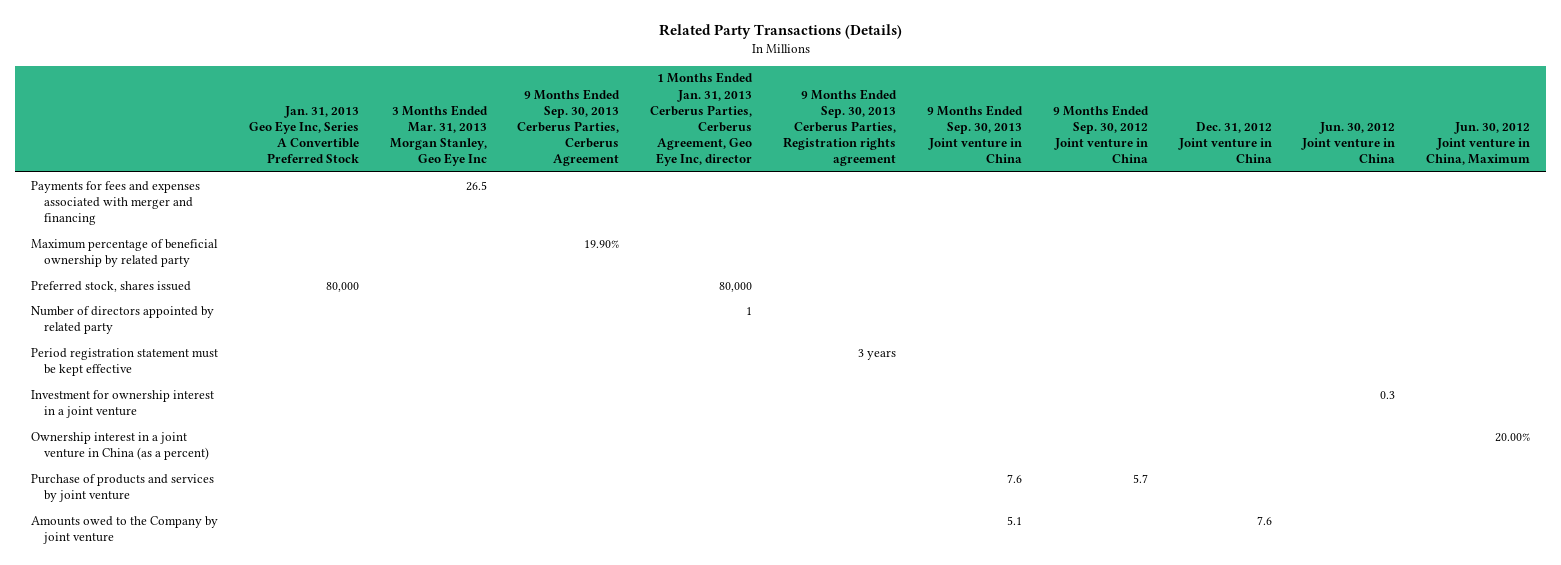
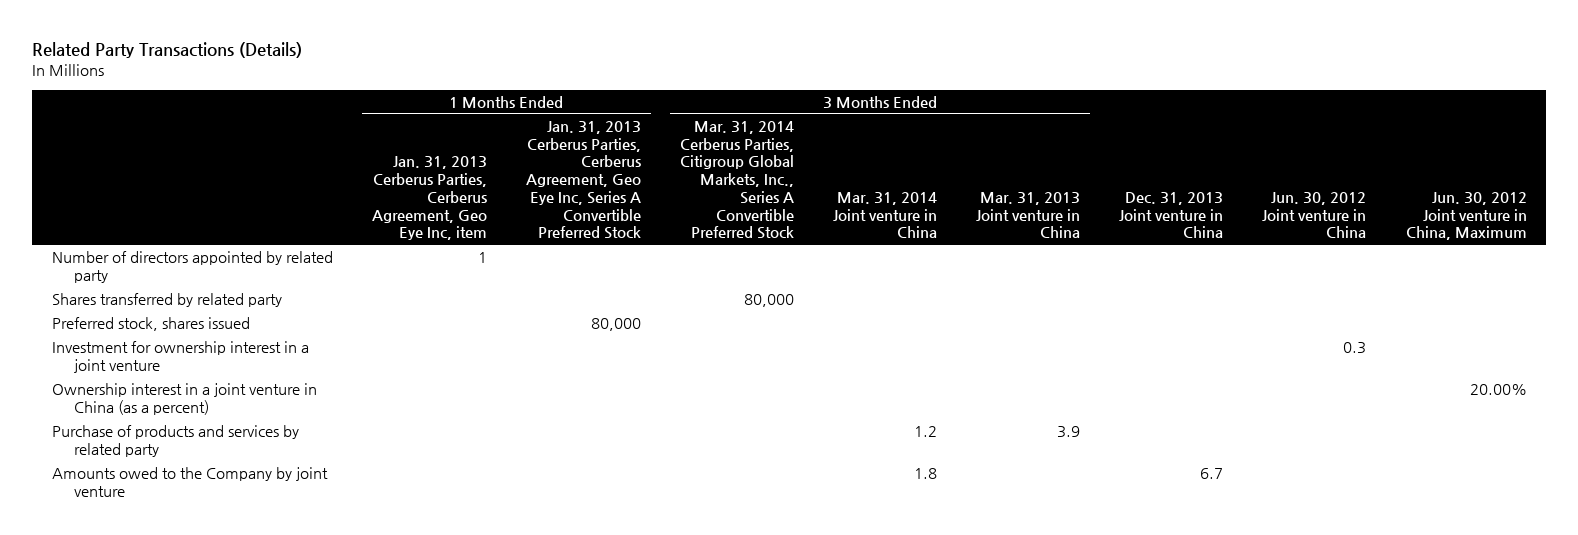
- | Jan. 31, 2013 Geo Eye Inc, Series A Convertible Preferred Stock | 3 Months Ended Mar. 31, 2013 Morgan Stanley, Geo Eye Inc | 9 Months Ended Sep. 30, 2013 Cerberus Parties, Cerberus Agreement | 1 Months Ended Jan. 31, 2013 Cerberus Parties, Cerberus Agreement, Geo Eye Inc, director | 9 Months Ended Sep. 30, 2013 Cerberus Parties, Registration rights agreement | 9 Months Ended Sep. 30, 2013 Joint venture in China | 9 Months Ended Sep. 30, 2012 Joint venture in China | Dec. 31, 2012 Joint venture in China | Jun. 30, 2012 Joint venture in China | Jun. 30, 2012 Joint venture in China, Maximum
+ | 1 Months Ended Jan. 31, 2013 Cerberus Parties, Cerberus Agreement, Geo Eye Inc, item | 1 Months Ended Jan. 31, 2013 Cerberus Parties, Cerberus Agreement, Geo Eye Inc, Series A Convertible Preferred Stock | 3 Months Ended Mar. 31, 2014 Cerberus Parties, Citigroup Global Markets, Inc., Series A Convertible Preferred Stock | 3 Months Ended Mar. 31, 2014 Joint venture in China | 3 Months Ended Mar. 31, 2013 Joint venture in China | Dec. 31, 2013 Joint venture in China | Jun. 30, 2012 Joint venture in China | Jun. 30, 2012 Joint venture in China, Maximum
- Payments for fees and expenses associated with merger and financing | | 26.5 | | | | | | | |
- Maximum percentage of beneficial ownership by related party | | | 19.90% | | | | | | |
- Period registration statement must be kept effective | | | | | 3 years | | | | |
+ Shares transferred by related party | | | 80,000 | | | | |
moved down: Preferred stock, shares issued | | 80,000 | | | | | |
- Purchase of products and services by joint venture | | | | | | 7.6 | 5.7 | | |
+ Purchase of products and services by related party | | | | 1.2 | 3.9 | | |

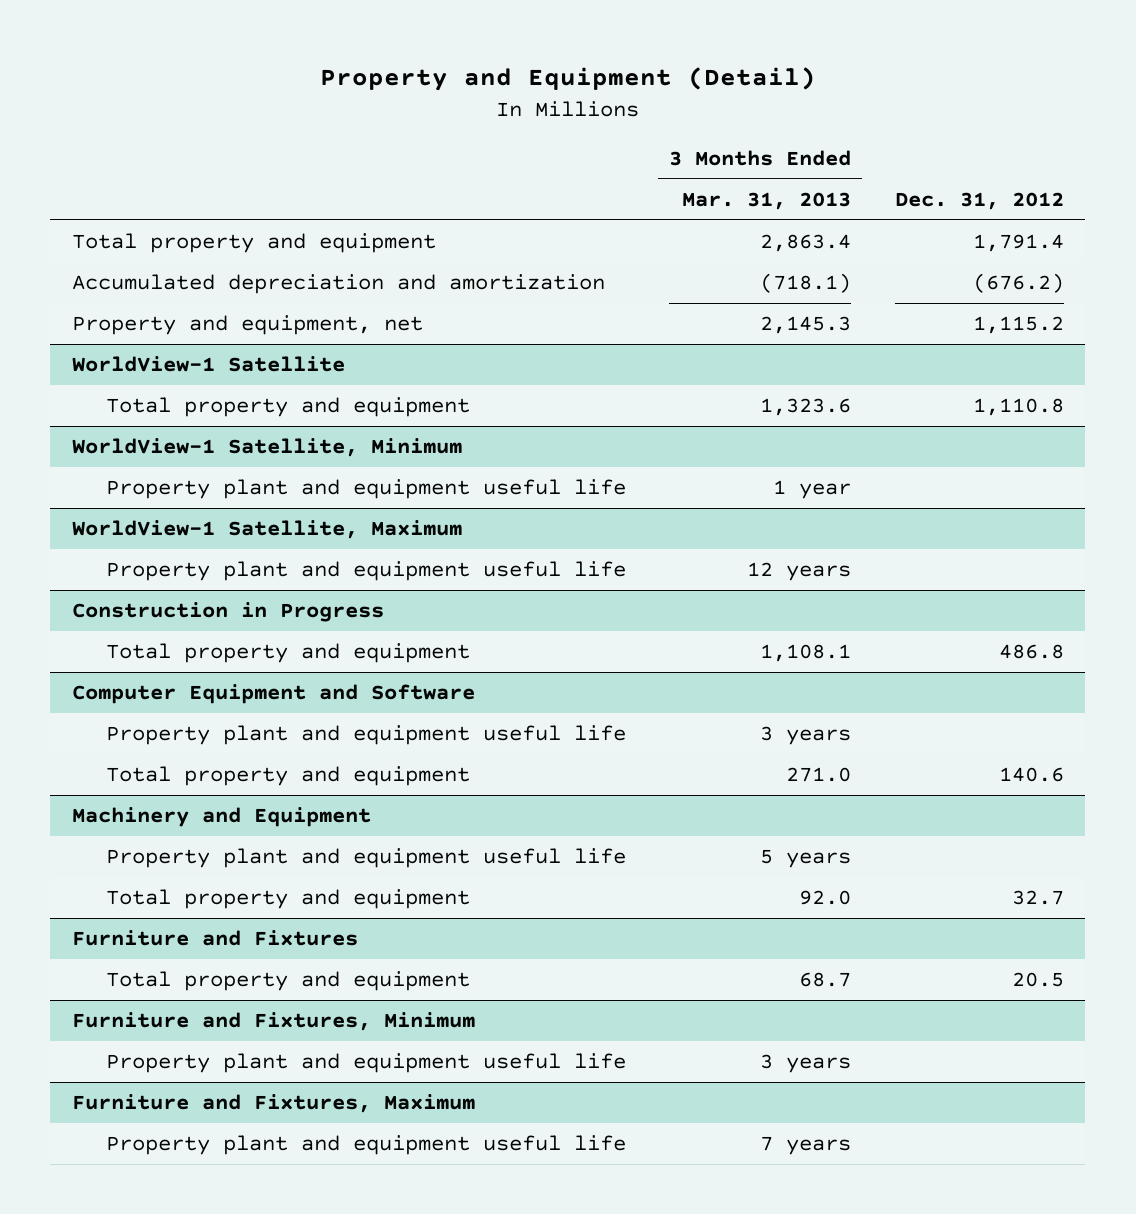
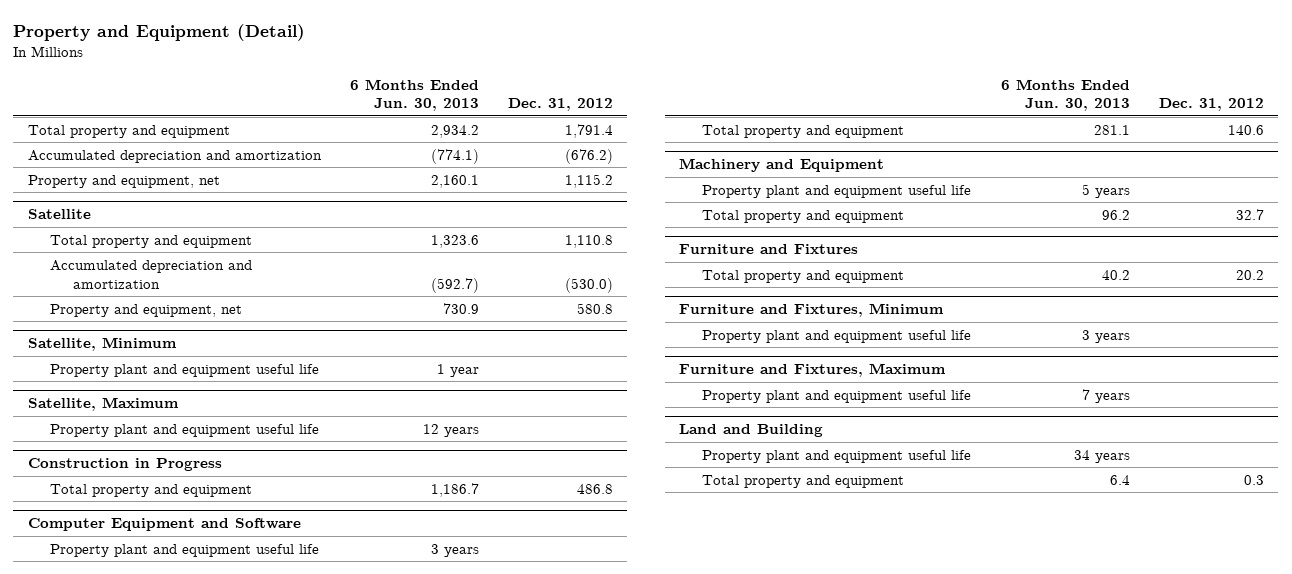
- | 3 Months Ended Mar. 31, 2013 | Dec. 31, 2012
+ | 6 Months Ended Jun. 30, 2013 | Dec. 31, 2012
- WorldView-1 Satellite
+ Satellite
- WorldView-1 Satellite, Minimum
+ Accumulated depreciation and amortization | (592.7) | (530.0)
+ Property and equipment, net | 730.9 | 580.8
+ Satellite, Minimum
- WorldView-1 Satellite, Maximum
+ Satellite, Maximum
@ Furniture and Fixtures
- Total property and equipment | 68.7 | 20.5
+ Total property and equipment | 40.2 | 20.2
+ Land and Building
+ Property plant and equipment useful life | 34 years |
+ Total property and equipment | 6.4 | 0.3

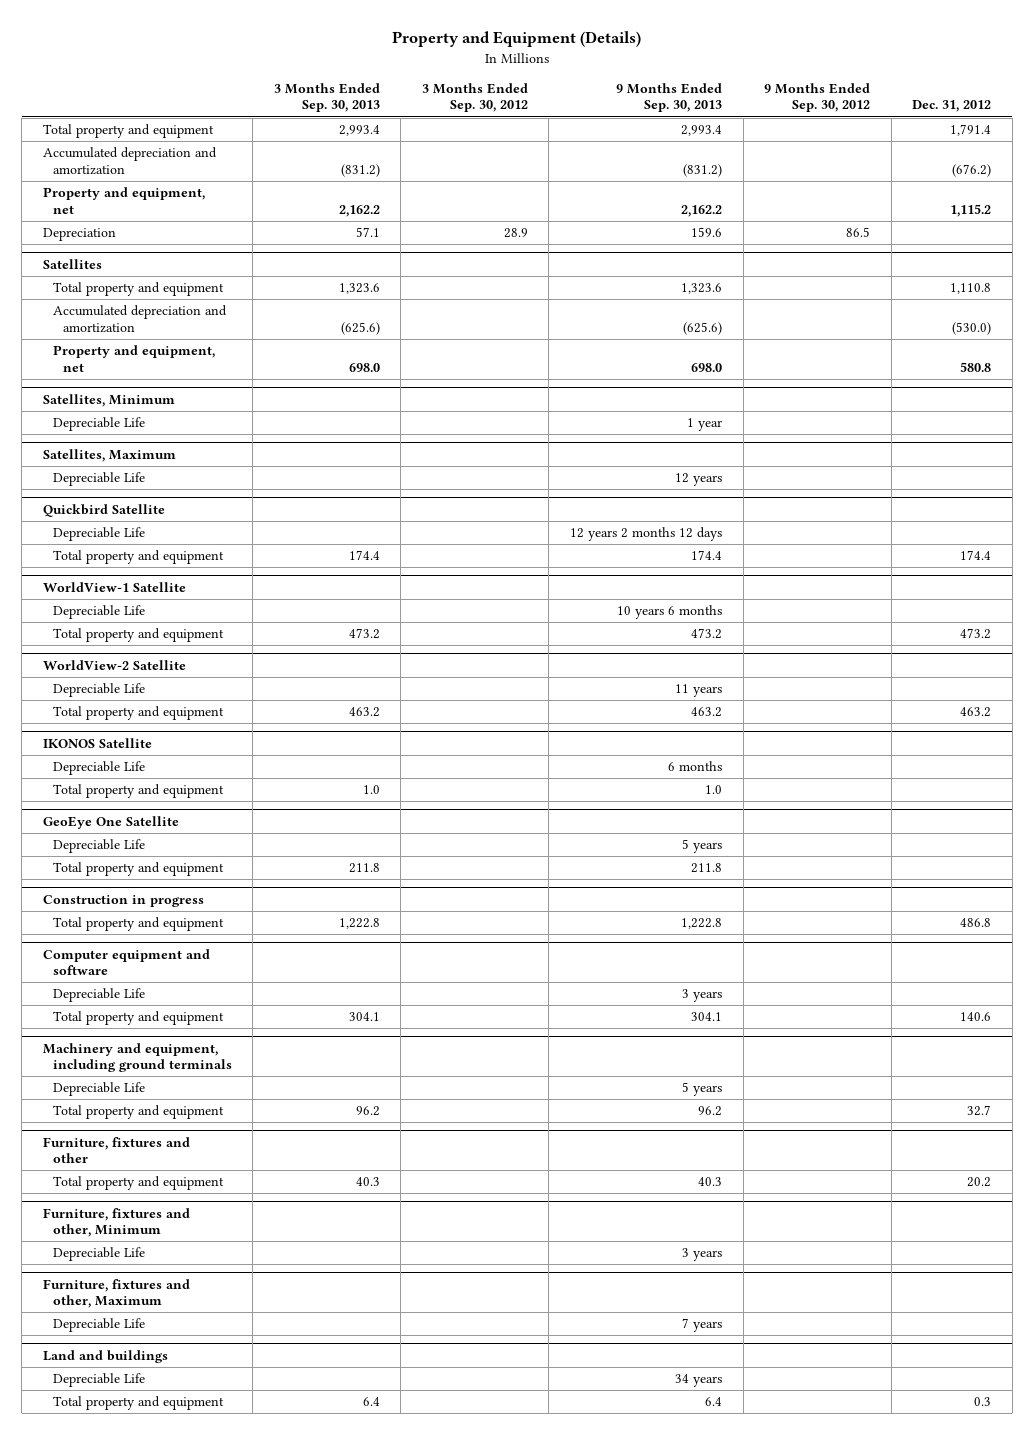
- Property and Equipment (Detail)
+ Property and Equipment (Details)
- | 6 Months Ended Jun. 30, 2013 | Dec. 31, 2012
+ | 3 Months Ended Sep. 30, 2013 | 3 Months Ended Sep. 30, 2012 | 9 Months Ended Sep. 30, 2013 | 9 Months Ended Sep. 30, 2012 | Dec. 31, 2012
- Satellite
+ Depreciation | 57.1 | 28.9 | 159.6 | 86.5 |
+ Satellites
- Satellite, Minimum
- Property plant and equipment useful life | 1 year |
- Satellite, Maximum
- Property plant and equipment useful life | 12 years |
- Construction in Progress
+ Satellites, Minimum
+ Depreciable Life | | | 1 year | |
+ Satellites, Maximum
+ Depreciable Life | | | 12 years | |
+ Quickbird Satellite
+ Depreciable Life | | | 12 years 2 months 12 days | |
+ Total property and equipment | 174.4 | | 174.4 | | 174.4
+ WorldView-1 Satellite
+ Depreciable Life | | | 10 years 6 months | |
+ Total property and equipment | 473.2 | | 473.2 | | 473.2
+ WorldView-2 Satellite
+ Depreciable Life | | | 11 years | |
+ Total property and equipment | 463.2 | | 463.2 | | 463.2
+ IKONOS Satellite
+ Depreciable Life | | | 6 months | |
+ Total property and equipment | 1.0 | | 1.0 | |
+ GeoEye One Satellite
+ Depreciable Life | | | 5 years | |
+ Total property and equipment | 211.8 | | 211.8 | |
+ Construction in progress
- Computer Equipment and Software
- Property plant and equipment useful life | 3 years |
+ Computer equipment and software
+ Depreciable Life | | | 3 years | |
- Machinery and Equipment
- Property plant and equipment useful life | 5 years |
+ Machinery and equipment, including ground terminals
+ Depreciable Life | | | 5 years | |
- Furniture and Fixtures
+ Furniture, fixtures and other
- Furniture and Fixtures, Minimum
- Property plant and equipment useful life | 3 years |
- Furniture and Fixtures, Maximum
- Property plant and equipment useful life | 7 years |
- Land and Building
- Property plant and equipment useful life | 34 years |
+ Furniture, fixtures and other, Minimum
+ Depreciable Life | | | 3 years | |
+ Furniture, fixtures and other, Maximum
+ Depreciable Life | | | 7 years | |
+ Land and buildings
+ Depreciable Life | | | 34 years | |

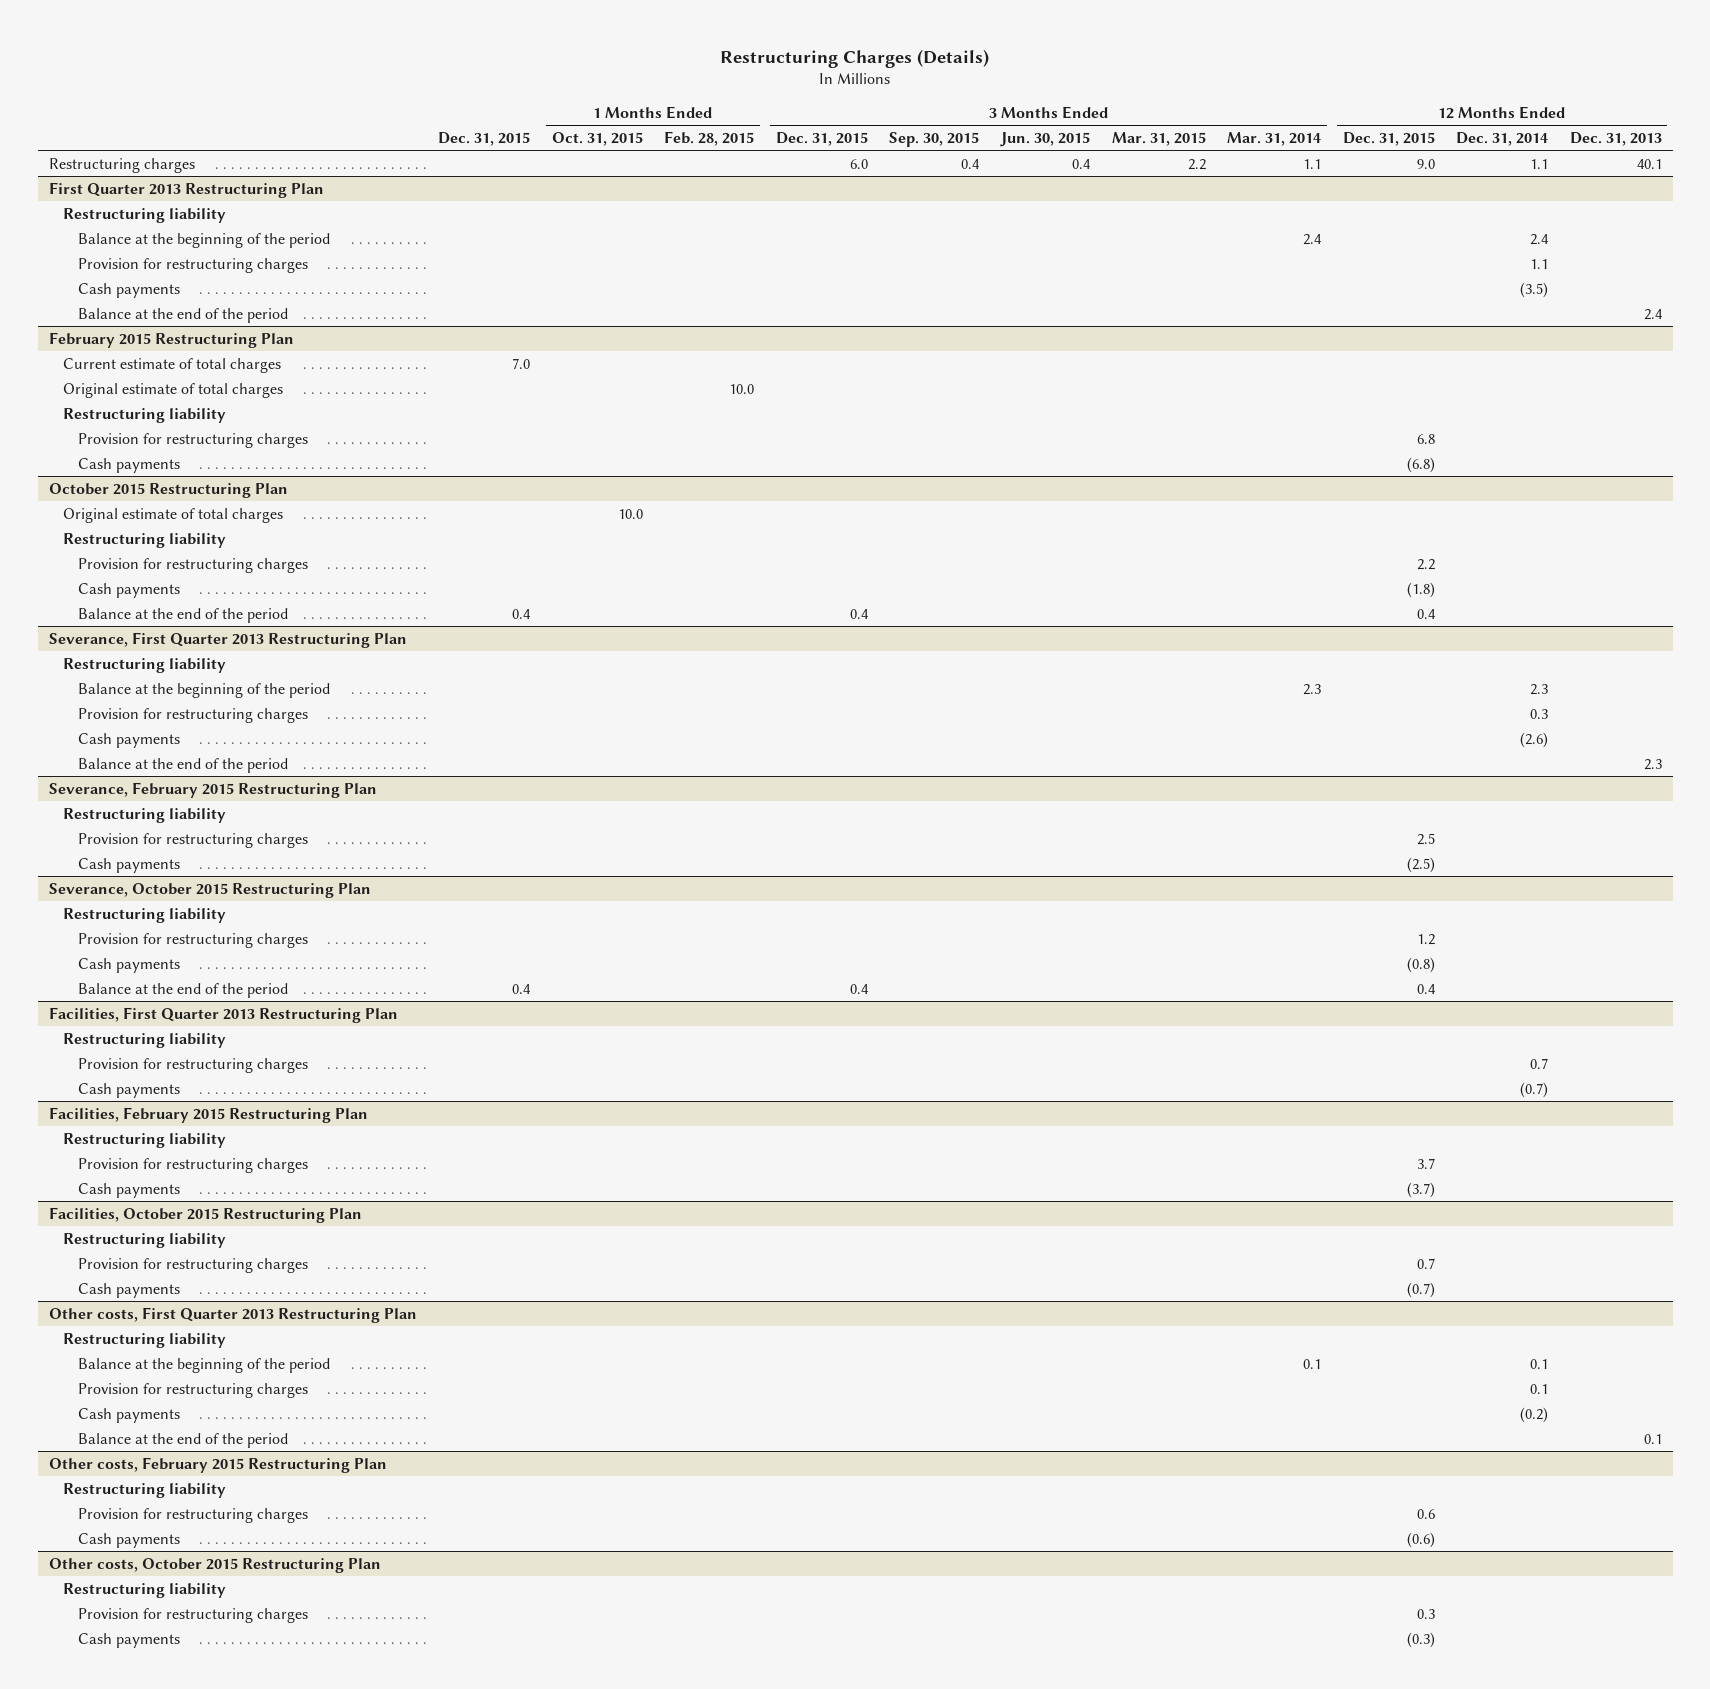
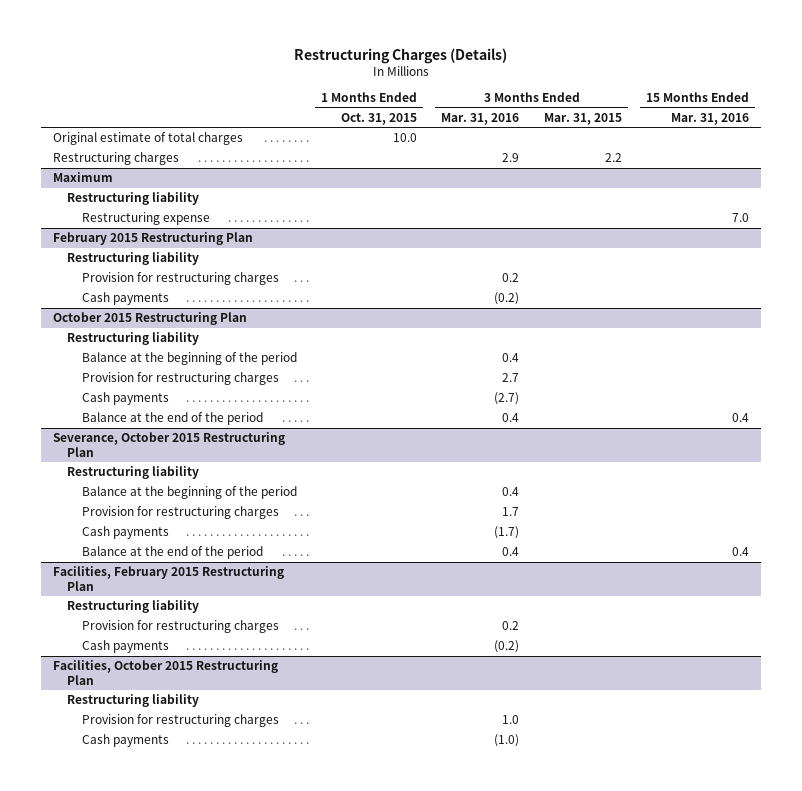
- | Dec. 31, 2015 | 1 Months Ended Oct. 31, 2015 | 1 Months Ended Feb. 28, 2015 | 3 Months Ended Dec. 31, 2015 | 3 Months Ended Sep. 30, 2015 | 3 Months Ended Jun. 30, 2015 | 3 Months Ended Mar. 31, 2015 | 3 Months Ended Mar. 31, 2014 | 12 Months Ended Dec. 31, 2015 | 12 Months Ended Dec. 31, 2014 | 12 Months Ended Dec. 31, 2013
+ | 1 Months Ended Oct. 31, 2015 | 3 Months Ended Mar. 31, 2016 | 3 Months Ended Mar. 31, 2015 | 15 Months Ended Mar. 31, 2016
+ Original estimate of total charges | 10.0 | | |
- First Quarter 2013 Restructuring Plan
- Restructuring liability
- Balance at the beginning of the period | | | | | | | | 2.4 | | 2.4 |
- Provision for restructuring charges | | | | | | | | | | 1.1 |
- Cash payments | | | | | | | | | | (3.5) |
- Balance at the end of the period | | | | | | | | | | | 2.4
+ Maximum
+ Restructuring liability
+ Restructuring expense | | | | 7.0
@ February 2015 Restructuring Plan
- Current estimate of total charges | 7.0 | | | | | | | | | |
- Original estimate of total charges | | | 10.0 | | | | | | | |
@ October 2015 Restructuring Plan
- Original estimate of total charges | | 10.0 | | | | | | | | |
+ Balance at the beginning of the period | | 0.4 | |
- Severance, First Quarter 2013 Restructuring Plan
- Restructuring liability
- Balance at the beginning of the period | | | | | | | | 2.3 | | 2.3 |
- Provision for restructuring charges | | | | | | | | | | 0.3 |
- Cash payments | | | | | | | | | | (2.6) |
- Balance at the end of the period | | | | | | | | | | | 2.3
- Severance, February 2015 Restructuring Plan
- Restructuring liability
- Provision for restructuring charges | | | | | | | | | 2.5 | |
- Cash payments | | | | | | | | | (2.5) | |
@ Severance, October 2015 Restructuring Plan
+ Balance at the beginning of the period | | 0.4 | |
- Facilities, First Quarter 2013 Restructuring Plan
- Restructuring liability
- Provision for restructuring charges | | | | | | | | | | 0.7 |
- Cash payments | | | | | | | | | | (0.7) |
- Other costs, First Quarter 2013 Restructuring Plan
- Restructuring liability
- Balance at the beginning of the period | | | | | | | | 0.1 | | 0.1 |
- Provision for restructuring charges | | | | | | | | | | 0.1 |
- Cash payments | | | | | | | | | | (0.2) |
- Balance at the end of the period | | | | | | | | | | | 0.1
- Other costs, February 2015 Restructuring Plan
- Restructuring liability
- Provision for restructuring charges | | | | | | | | | 0.6 | |
- Cash payments | | | | | | | | | (0.6) | |
- Other costs, October 2015 Restructuring Plan
- Restructuring liability
- Provision for restructuring charges | | | | | | | | | 0.3 | |
- Cash payments | | | | | | | | | (0.3) | |

